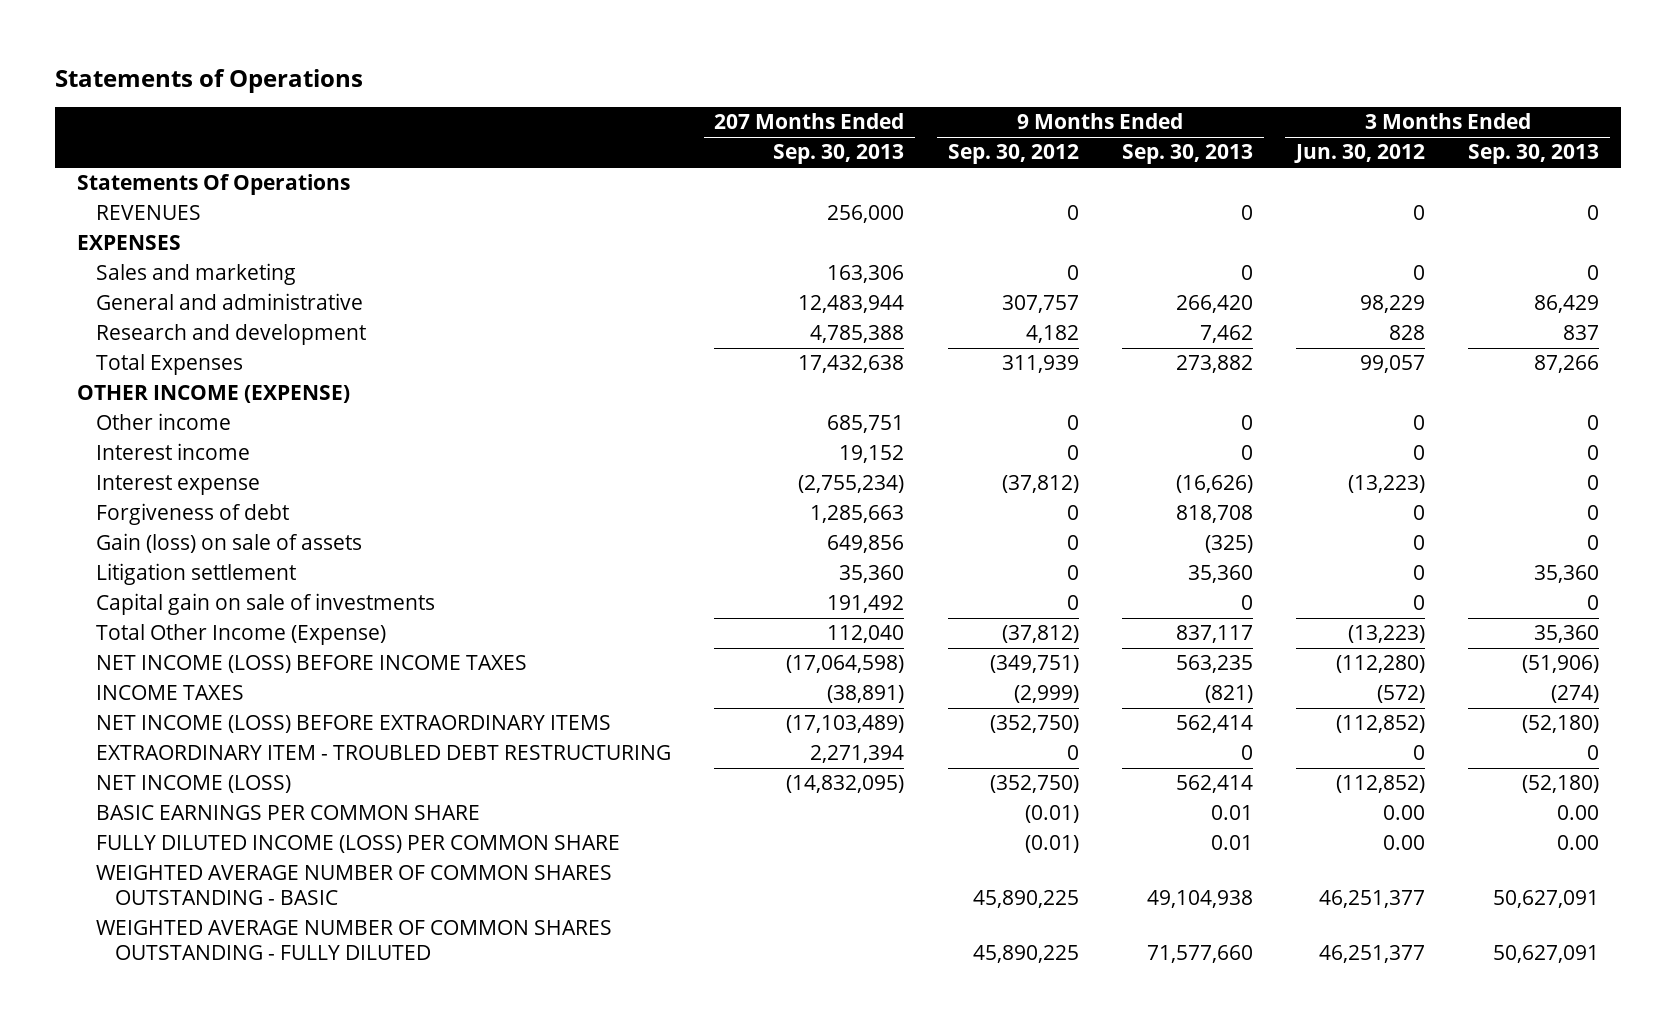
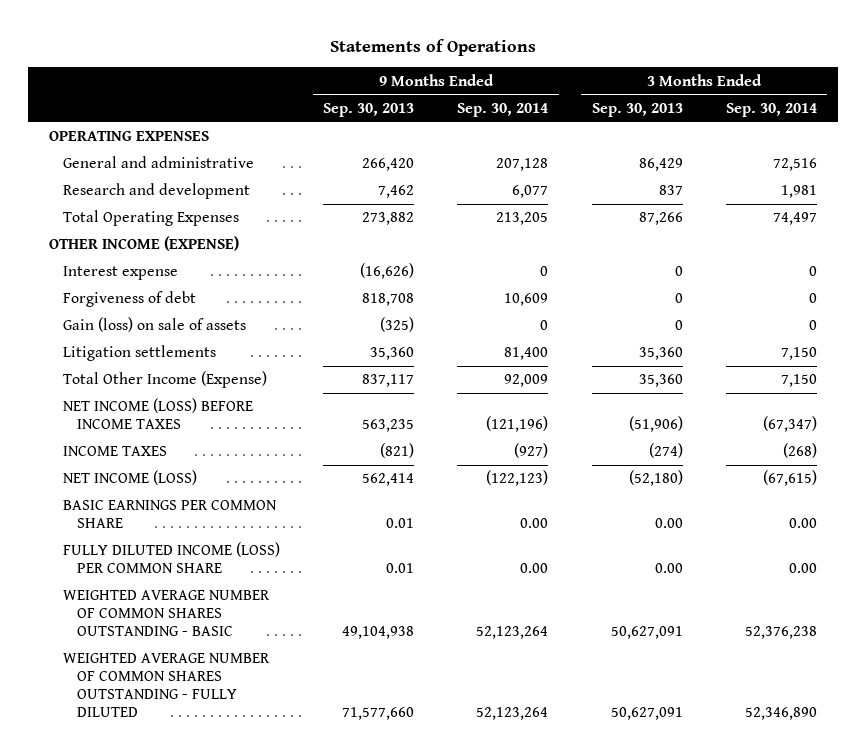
- | 207 Months Ended Sep. 30, 2013 | 9 Months Ended Sep. 30, 2012 | 9 Months Ended Sep. 30, 2013 | 3 Months Ended Jun. 30, 2012 | 3 Months Ended Sep. 30, 2013
+ | 9 Months Ended Sep. 30, 2013 | 9 Months Ended Sep. 30, 2014 | 3 Months Ended Sep. 30, 2013 | 3 Months Ended Sep. 30, 2014
- Statements Of Operations
- REVENUES | 256,000 | 0 | 0 | 0 | 0
- EXPENSES
- Sales and marketing | 163,306 | 0 | 0 | 0 | 0
+ OPERATING EXPENSES
- Total Expenses | 17,432,638 | 311,939 | 273,882 | 99,057 | 87,266
+ Total Operating Expenses | 273,882 | 213,205 | 87,266 | 74,497
- Other income | 685,751 | 0 | 0 | 0 | 0
- Interest income | 19,152 | 0 | 0 | 0 | 0
- Litigation settlement | 35,360 | 0 | 35,360 | 0 | 35,360
- Capital gain on sale of investments | 191,492 | 0 | 0 | 0 | 0
+ Litigation settlements | 35,360 | 81,400 | 35,360 | 7,150
- NET INCOME (LOSS) BEFORE EXTRAORDINARY ITEMS | (17,103,489) | (352,750) | 562,414 | (112,852) | (52,180)
- EXTRAORDINARY ITEM - TROUBLED DEBT RESTRUCTURING | 2,271,394 | 0 | 0 | 0 | 0

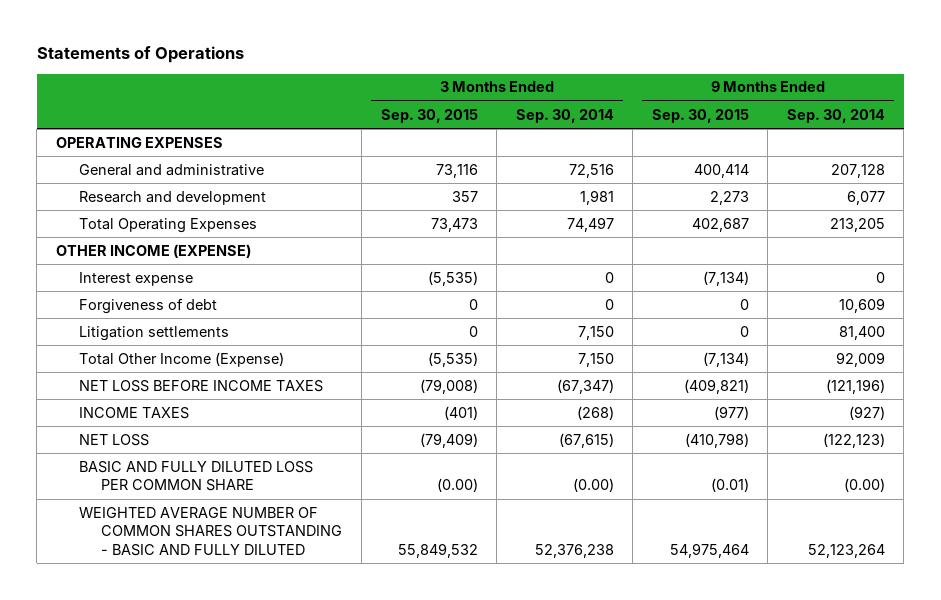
- | 9 Months Ended Sep. 30, 2013 | 9 Months Ended Sep. 30, 2014 | 3 Months Ended Sep. 30, 2013 | 3 Months Ended Sep. 30, 2014
+ | 3 Months Ended Sep. 30, 2015 | 3 Months Ended Sep. 30, 2014 | 9 Months Ended Sep. 30, 2015 | 9 Months Ended Sep. 30, 2014
- Gain (loss) on sale of assets | (325) | 0 | 0 | 0
- NET INCOME (LOSS) BEFORE INCOME TAXES | 563,235 | (121,196) | (51,906) | (67,347)
+ NET LOSS BEFORE INCOME TAXES | (79,008) | (67,347) | (409,821) | (121,196)
- NET INCOME (LOSS) | 562,414 | (122,123) | (52,180) | (67,615)
- BASIC EARNINGS PER COMMON SHARE | 0.01 | 0.00 | 0.00 | 0.00
- FULLY DILUTED INCOME (LOSS) PER COMMON SHARE | 0.01 | 0.00 | 0.00 | 0.00
- WEIGHTED AVERAGE NUMBER OF COMMON SHARES OUTSTANDING - BASIC | 49,104,938 | 52,123,264 | 50,627,091 | 52,376,238
- WEIGHTED AVERAGE NUMBER OF COMMON SHARES OUTSTANDING - FULLY DILUTED | 71,577,660 | 52,123,264 | 50,627,091 | 52,346,890
+ NET LOSS | (79,409) | (67,615) | (410,798) | (122,123)
+ BASIC AND FULLY DILUTED LOSS PER COMMON SHARE | (0.00) | (0.00) | (0.01) | (0.00)
+ WEIGHTED AVERAGE NUMBER OF COMMON SHARES OUTSTANDING - BASIC AND FULLY DILUTED | 55,849,532 | 52,376,238 | 54,975,464 | 52,123,264

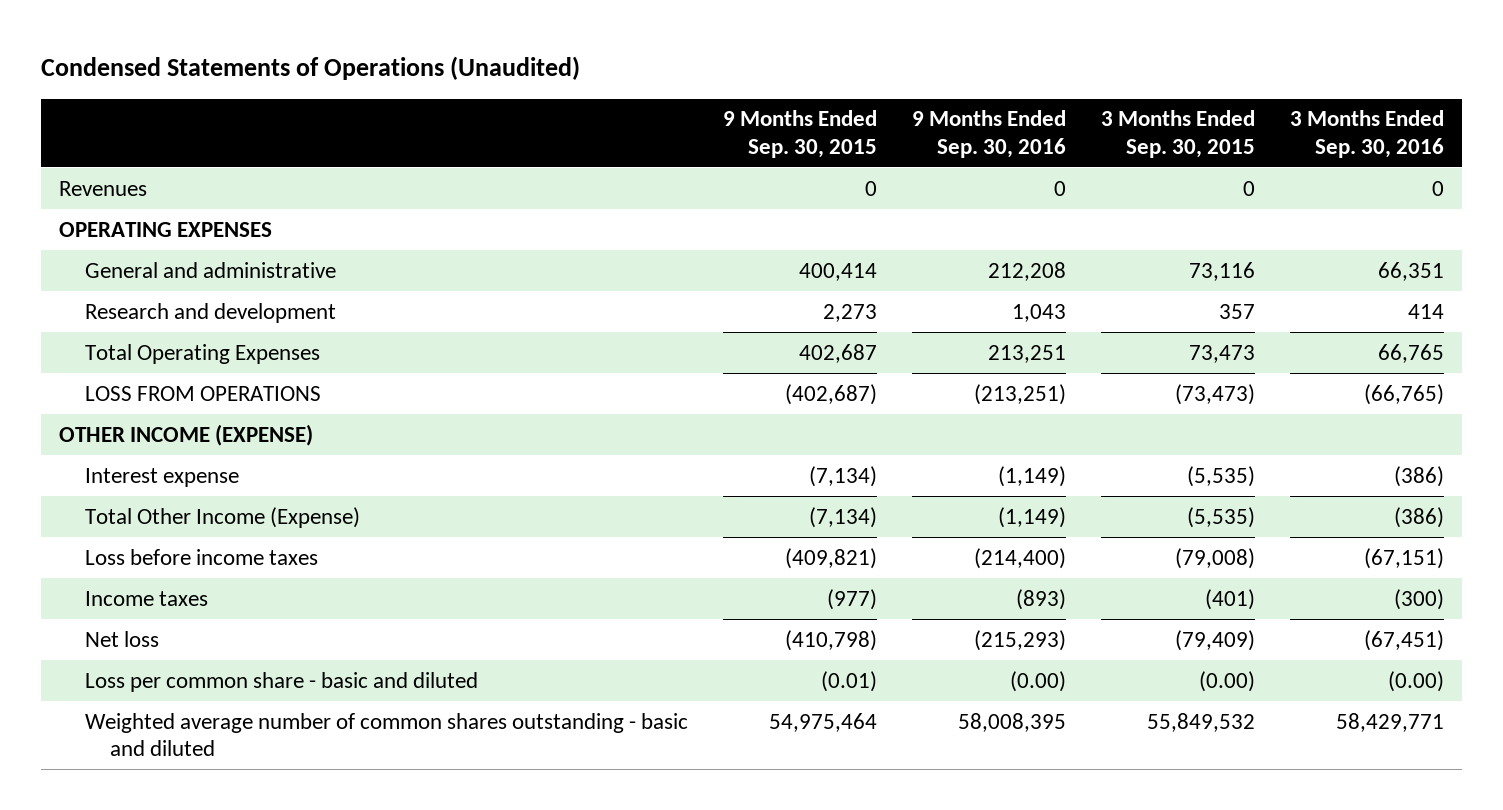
- Statements of Operations
+ Condensed Statements of Operations (Unaudited)
- | 3 Months Ended Sep. 30, 2015 | 3 Months Ended Sep. 30, 2014 | 9 Months Ended Sep. 30, 2015 | 9 Months Ended Sep. 30, 2014
+ | 9 Months Ended Sep. 30, 2015 | 9 Months Ended Sep. 30, 2016 | 3 Months Ended Sep. 30, 2015 | 3 Months Ended Sep. 30, 2016
+ Revenues | 0 | 0 | 0 | 0
+ LOSS FROM OPERATIONS | (402,687) | (213,251) | (73,473) | (66,765)
- Forgiveness of debt | 0 | 0 | 0 | 10,609
- Litigation settlements | 0 | 7,150 | 0 | 81,400
- NET LOSS BEFORE INCOME TAXES | (79,008) | (67,347) | (409,821) | (121,196)
- INCOME TAXES | (401) | (268) | (977) | (927)
- NET LOSS | (79,409) | (67,615) | (410,798) | (122,123)
- BASIC AND FULLY DILUTED LOSS PER COMMON SHARE | (0.00) | (0.00) | (0.01) | (0.00)
- WEIGHTED AVERAGE NUMBER OF COMMON SHARES OUTSTANDING - BASIC AND FULLY DILUTED | 55,849,532 | 52,376,238 | 54,975,464 | 52,123,264
+ Loss before income taxes | (409,821) | (214,400) | (79,008) | (67,151)
+ Income taxes | (977) | (893) | (401) | (300)
+ Net loss | (410,798) | (215,293) | (79,409) | (67,451)
+ Loss per common share - basic and diluted | (0.01) | (0.00) | (0.00) | (0.00)
+ Weighted average number of common shares outstanding - basic and diluted | 54,975,464 | 58,008,395 | 55,849,532 | 58,429,771

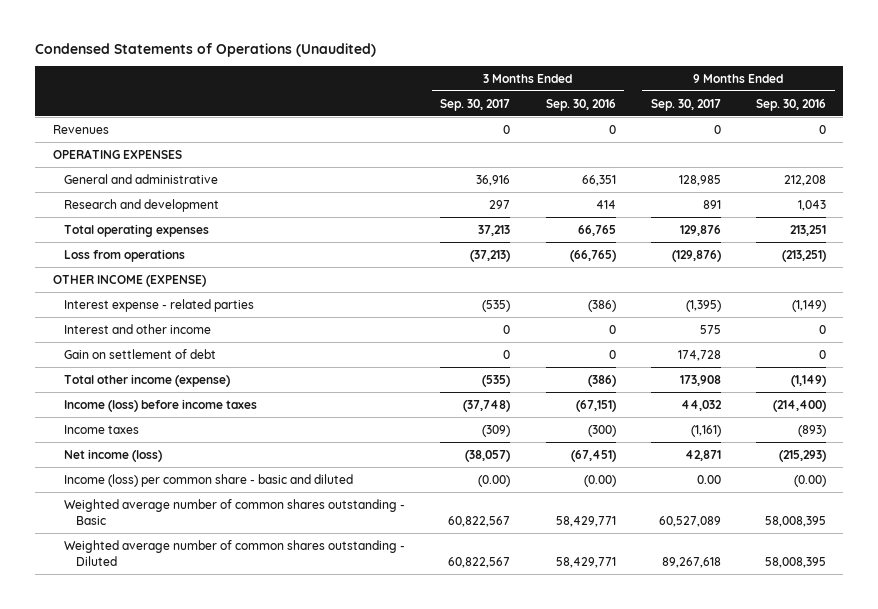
- | 9 Months Ended Sep. 30, 2015 | 9 Months Ended Sep. 30, 2016 | 3 Months Ended Sep. 30, 2015 | 3 Months Ended Sep. 30, 2016
+ | 3 Months Ended Sep. 30, 2017 | 3 Months Ended Sep. 30, 2016 | 9 Months Ended Sep. 30, 2017 | 9 Months Ended Sep. 30, 2016
- Total Operating Expenses | 402,687 | 213,251 | 73,473 | 66,765
- LOSS FROM OPERATIONS | (402,687) | (213,251) | (73,473) | (66,765)
+ Total operating expenses | 37,213 | 66,765 | 129,876 | 213,251
+ Loss from operations | (37,213) | (66,765) | (129,876) | (213,251)
- Interest expense | (7,134) | (1,149) | (5,535) | (386)
- Total Other Income (Expense) | (7,134) | (1,149) | (5,535) | (386)
- Loss before income taxes | (409,821) | (214,400) | (79,008) | (67,151)
+ Interest expense - related parties | (535) | (386) | (1,395) | (1,149)
+ Interest and other income | 0 | 0 | 575 | 0
+ Gain on settlement of debt | 0 | 0 | 174,728 | 0
+ Total other income (expense) | (535) | (386) | 173,908 | (1,149)
+ Income (loss) before income taxes | (37,748) | (67,151) | 44,032 | (214,400)
- Net loss | (410,798) | (215,293) | (79,409) | (67,451)
- Loss per common share - basic and diluted | (0.01) | (0.00) | (0.00) | (0.00)
- Weighted average number of common shares outstanding - basic and diluted | 54,975,464 | 58,008,395 | 55,849,532 | 58,429,771
+ Net income (loss) | (38,057) | (67,451) | 42,871 | (215,293)
+ Income (loss) per common share - basic and diluted | (0.00) | (0.00) | 0.00 | (0.00)
+ Weighted average number of common shares outstanding - Basic | 60,822,567 | 58,429,771 | 60,527,089 | 58,008,395
+ Weighted average number of common shares outstanding - Diluted | 60,822,567 | 58,429,771 | 89,267,618 | 58,008,395

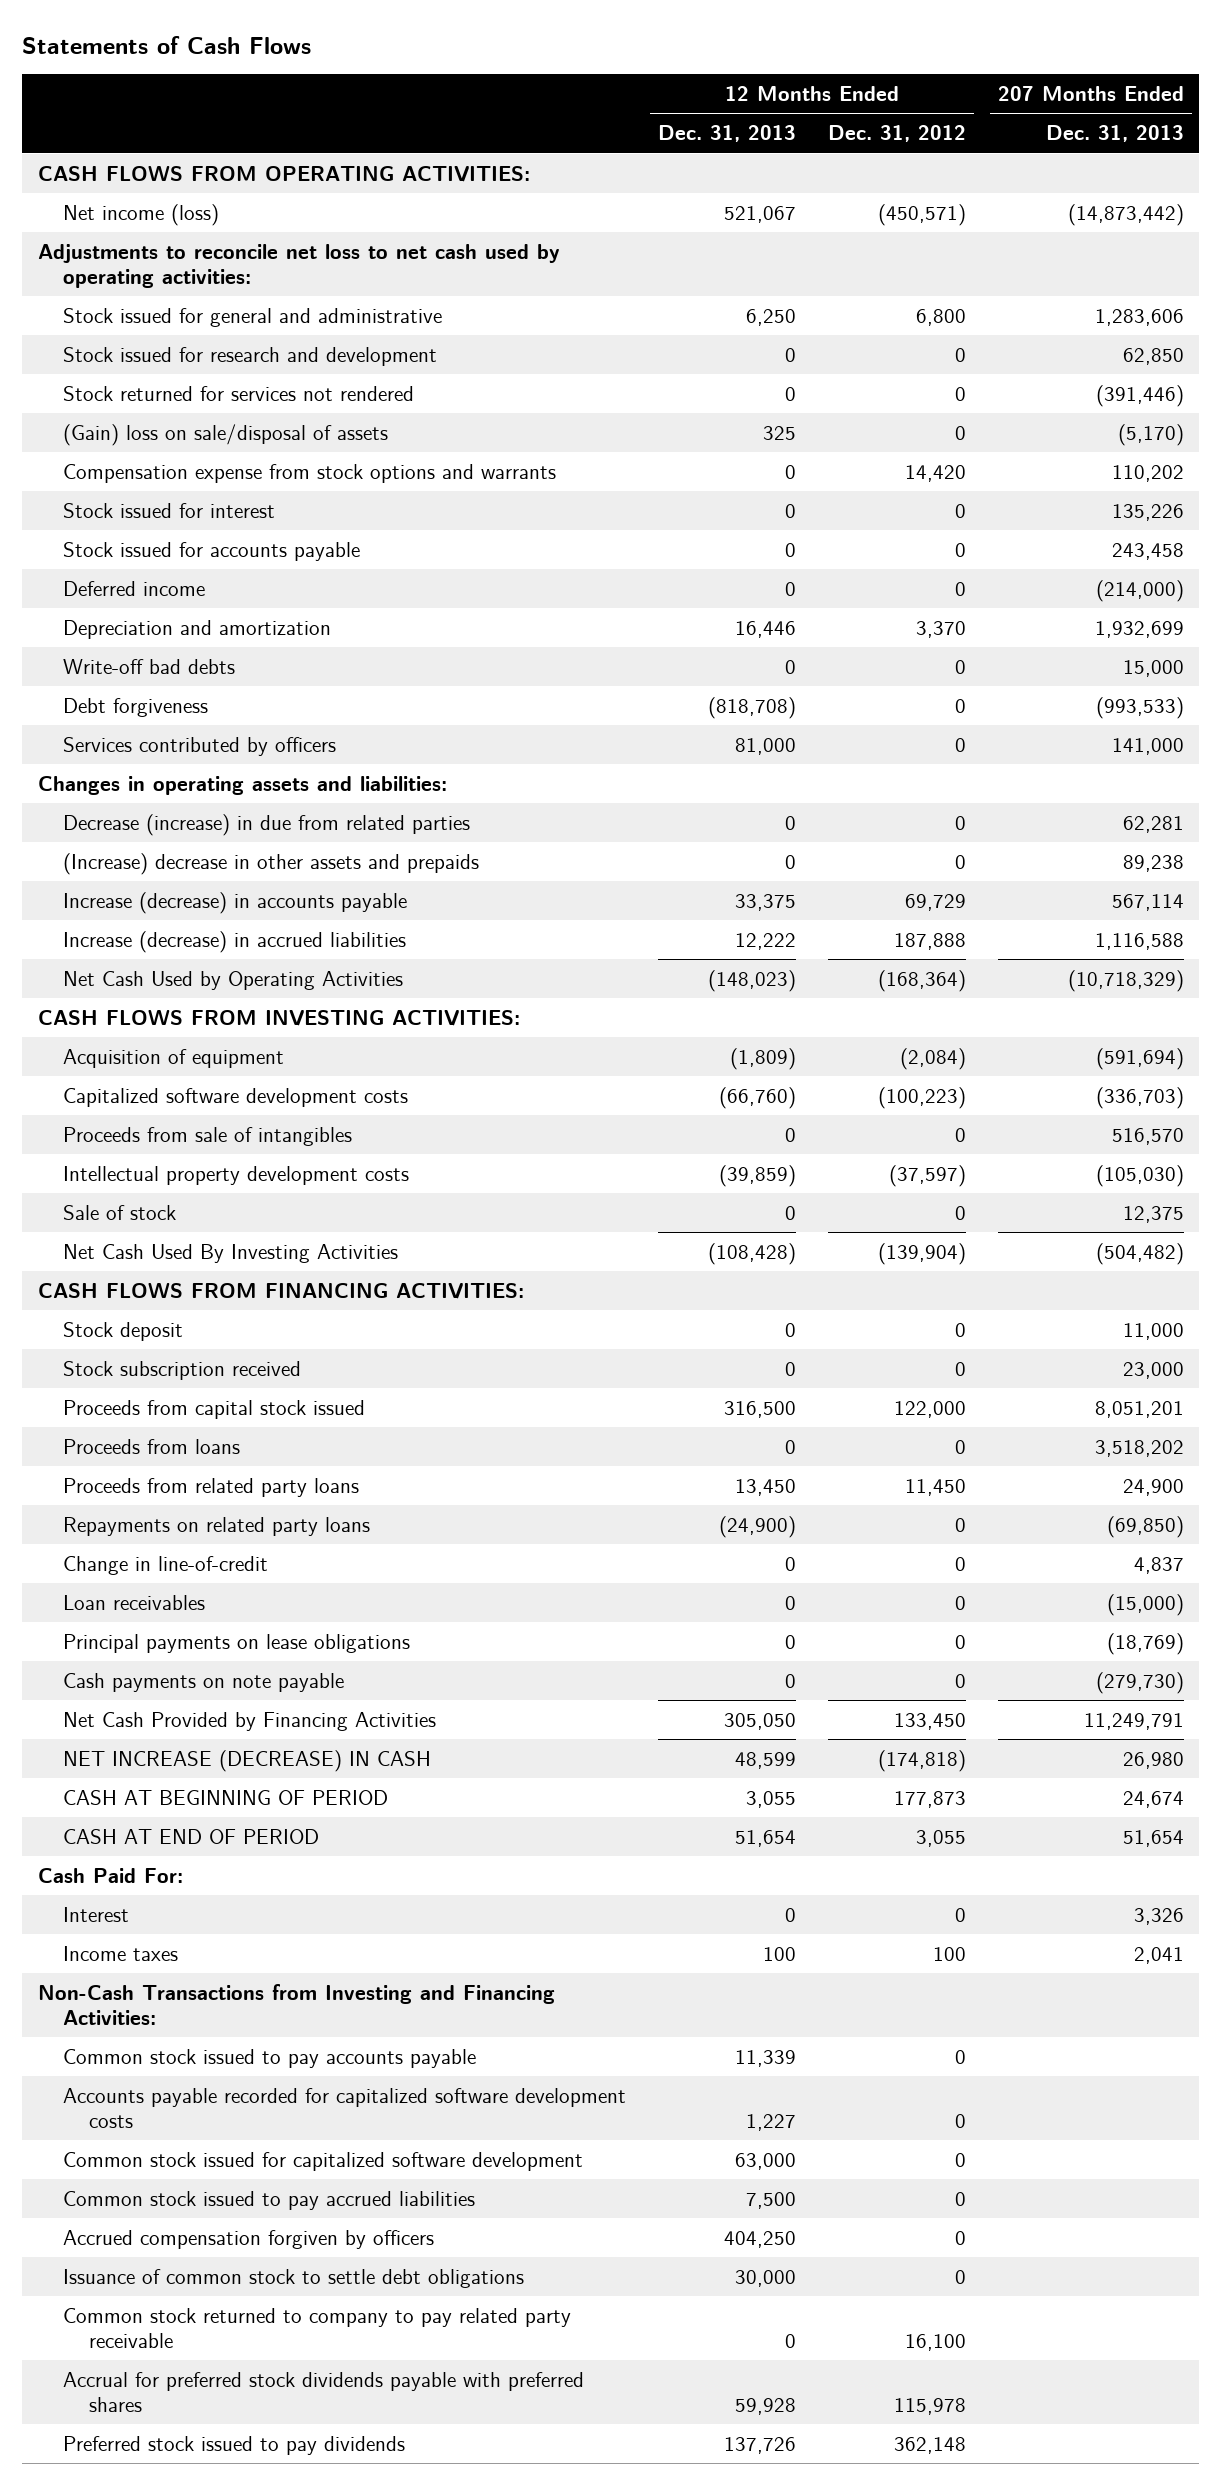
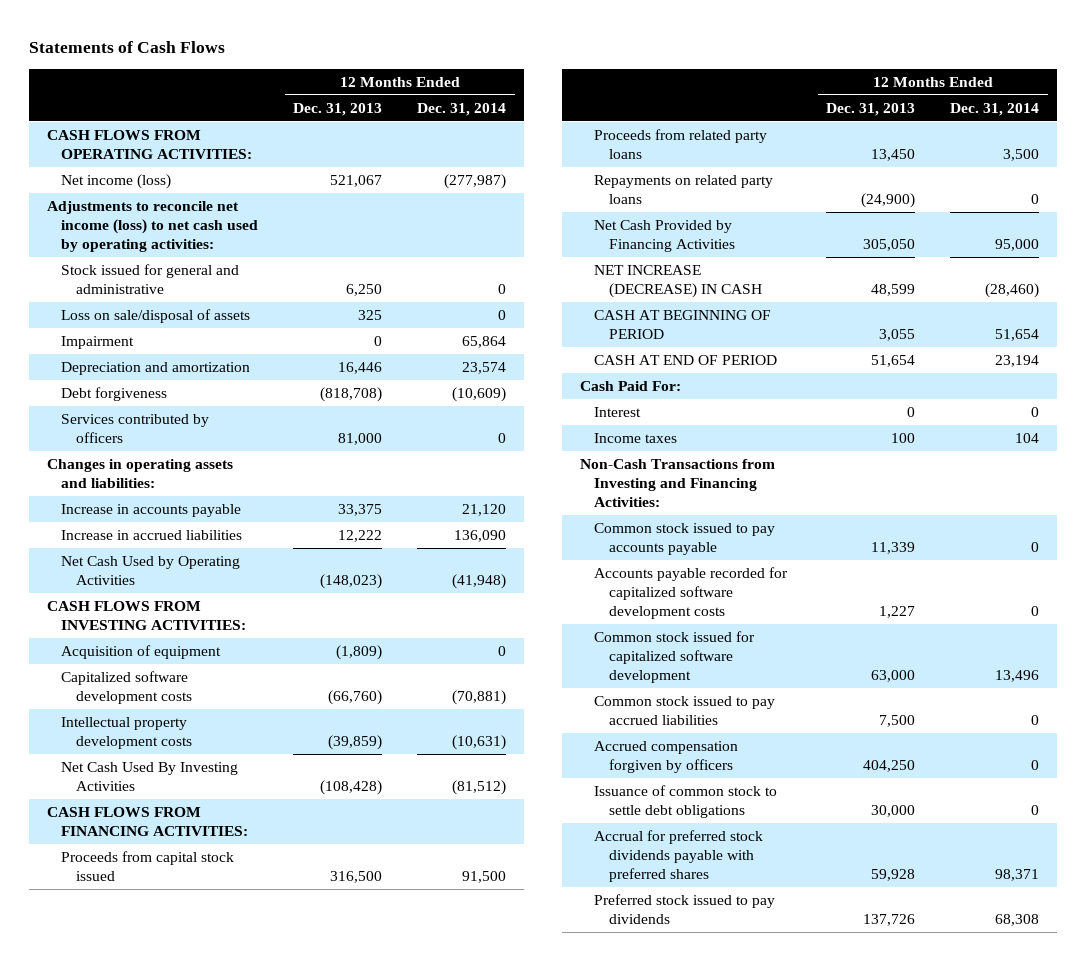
- | 12 Months Ended Dec. 31, 2013 | 12 Months Ended Dec. 31, 2012 | 207 Months Ended Dec. 31, 2013
+ | 12 Months Ended Dec. 31, 2013 | 12 Months Ended Dec. 31, 2014
- Adjustments to reconcile net loss to net cash used by operating activities:
+ Adjustments to reconcile net income (loss) to net cash used by operating activities:
- Stock issued for research and development | 0 | 0 | 62,850
- Stock returned for services not rendered | 0 | 0 | (391,446)
- (Gain) loss on sale/disposal of assets | 325 | 0 | (5,170)
- Compensation expense from stock options and warrants | 0 | 14,420 | 110,202
- Stock issued for interest | 0 | 0 | 135,226
- Stock issued for accounts payable | 0 | 0 | 243,458
- Deferred income | 0 | 0 | (214,000)
+ Loss on sale/disposal of assets | 325 | 0
+ Impairment | 0 | 65,864
- Write-off bad debts | 0 | 0 | 15,000
- Decrease (increase) in due from related parties | 0 | 0 | 62,281
- (Increase) decrease in other assets and prepaids | 0 | 0 | 89,238
- Increase (decrease) in accounts payable | 33,375 | 69,729 | 567,114
- Increase (decrease) in accrued liabilities | 12,222 | 187,888 | 1,116,588
+ Increase in accounts payable | 33,375 | 21,120
+ Increase in accrued liabilities | 12,222 | 136,090
- Proceeds from sale of intangibles | 0 | 0 | 516,570
- Sale of stock | 0 | 0 | 12,375
- Stock deposit | 0 | 0 | 11,000
- Stock subscription received | 0 | 0 | 23,000
- Proceeds from loans | 0 | 0 | 3,518,202
- Change in line-of-credit | 0 | 0 | 4,837
- Loan receivables | 0 | 0 | (15,000)
- Principal payments on lease obligations | 0 | 0 | (18,769)
- Cash payments on note payable | 0 | 0 | (279,730)
- Common stock returned to company to pay related party receivable | 0 | 16,100 |

